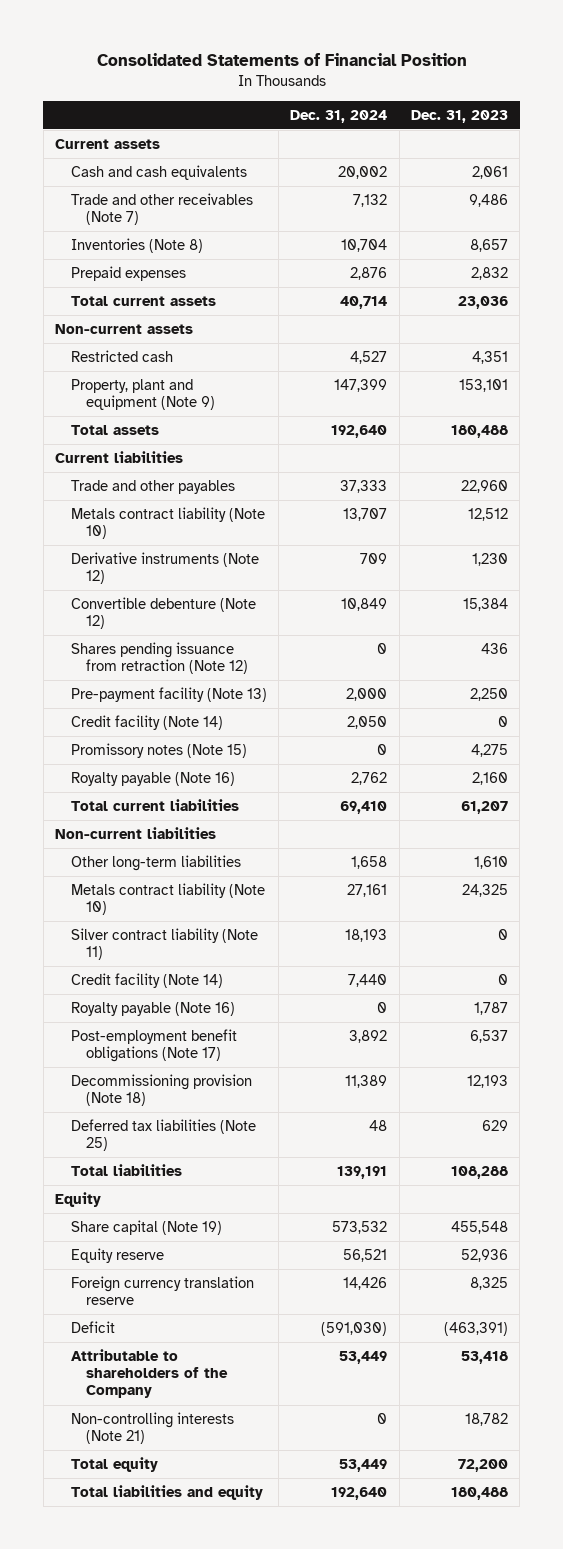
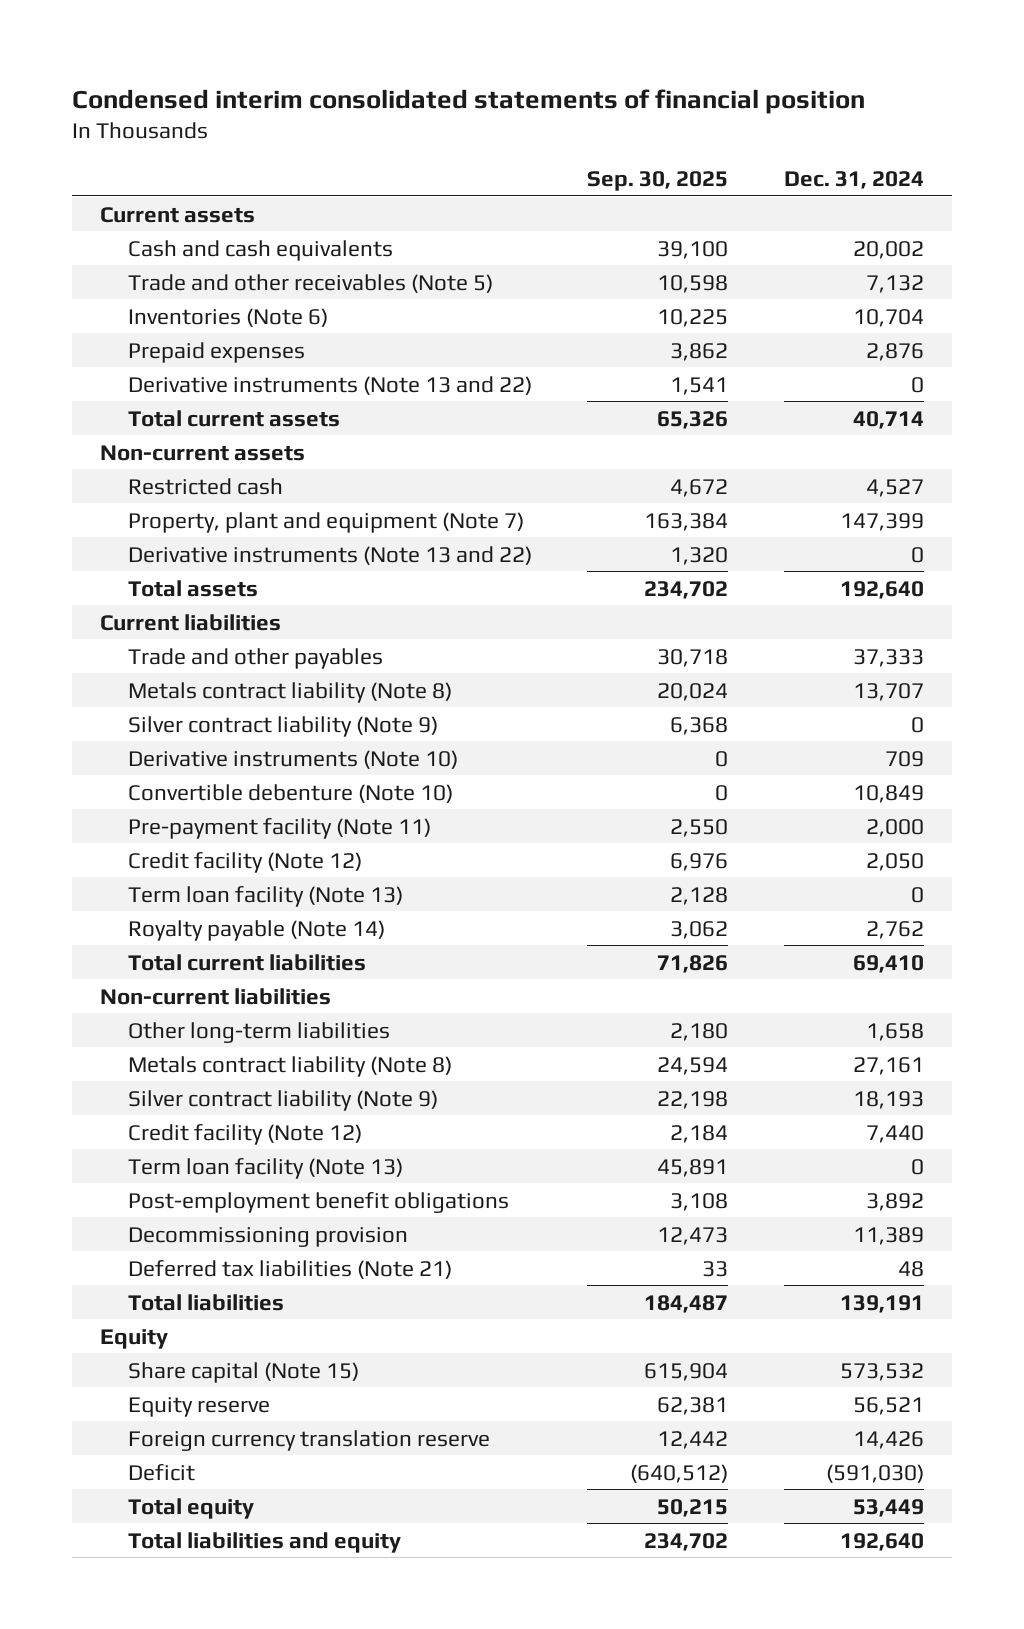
- Consolidated Statements of Financial Position
+ Condensed interim consolidated statements of financial position
- | Dec. 31, 2024 | Dec. 31, 2023
+ | Sep. 30, 2025 | Dec. 31, 2024
- Trade and other receivables (Note 7) | 7,132 | 9,486
- Inventories (Note 8) | 10,704 | 8,657
+ Trade and other receivables (Note 5) | 10,598 | 7,132
+ Inventories (Note 6) | 10,225 | 10,704
+ Derivative instruments (Note 13 and 22) | 1,541 | 0
- Property, plant and equipment (Note 9) | 147,399 | 153,101
+ Property, plant and equipment (Note 7) | 163,384 | 147,399
+ Derivative instruments (Note 13 and 22) | 1,320 | 0
- Metals contract liability (Note 10) | 13,707 | 12,512
- Derivative instruments (Note 12) | 709 | 1,230
- Convertible debenture (Note 12) | 10,849 | 15,384
- Shares pending issuance from retraction (Note 12) | 0 | 436
- Pre-payment facility (Note 13) | 2,000 | 2,250
- Credit facility (Note 14) | 2,050 | 0
- Promissory notes (Note 15) | 0 | 4,275
- Royalty payable (Note 16) | 2,762 | 2,160
+ Metals contract liability (Note 8) | 20,024 | 13,707
+ Silver contract liability (Note 9) | 6,368 | 0
+ Derivative instruments (Note 10) | 0 | 709
+ Convertible debenture (Note 10) | 0 | 10,849
+ Pre-payment facility (Note 11) | 2,550 | 2,000
+ Credit facility (Note 12) | 6,976 | 2,050
+ Term loan facility (Note 13) | 2,128 | 0
+ Royalty payable (Note 14) | 3,062 | 2,762
- Metals contract liability (Note 10) | 27,161 | 24,325
- Silver contract liability (Note 11) | 18,193 | 0
- Credit facility (Note 14) | 7,440 | 0
- Royalty payable (Note 16) | 0 | 1,787
- Post-employment benefit obligations (Note 17) | 3,892 | 6,537
- Decommissioning provision (Note 18) | 11,389 | 12,193
- Deferred tax liabilities (Note 25) | 48 | 629
+ Metals contract liability (Note 8) | 24,594 | 27,161
+ Silver contract liability (Note 9) | 22,198 | 18,193
+ Credit facility (Note 12) | 2,184 | 7,440
+ Term loan facility (Note 13) | 45,891 | 0
+ Post-employment benefit obligations | 3,108 | 3,892
+ Decommissioning provision | 12,473 | 11,389
+ Deferred tax liabilities (Note 21) | 33 | 48
- Share capital (Note 19) | 573,532 | 455,548
+ Share capital (Note 15) | 615,904 | 573,532
- Attributable to shareholders of the Company | 53,449 | 53,418
- Non-controlling interests (Note 21) | 0 | 18,782

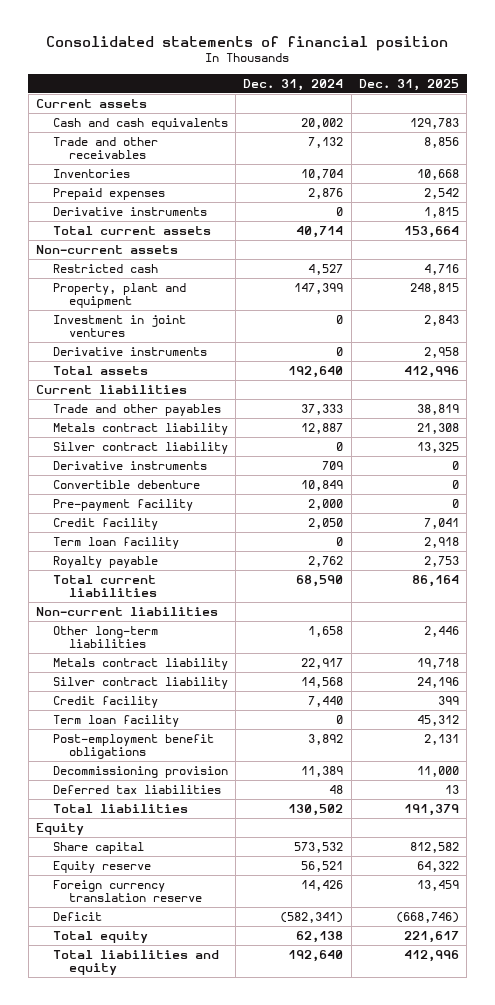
- Condensed interim consolidated statements of financial position
+ Consolidated statements of financial position
- | Sep. 30, 2025 | Dec. 31, 2024
+ | Dec. 31, 2024 | Dec. 31, 2025
- Trade and other receivables (Note 5) | 10,598 | 7,132
- Inventories (Note 6) | 10,225 | 10,704
+ Trade and other receivables | 7,132 | 8,856
+ Inventories | 10,704 | 10,668
- Derivative instruments (Note 13 and 22) | 1,541 | 0
+ Derivative instruments | 0 | 1,815
- Property, plant and equipment (Note 7) | 163,384 | 147,399
- Derivative instruments (Note 13 and 22) | 1,320 | 0
+ Property, plant and equipment | 147,399 | 248,815
+ Investment in joint ventures | 0 | 2,843
+ Derivative instruments | 0 | 2,958
- Metals contract liability (Note 8) | 20,024 | 13,707
- Silver contract liability (Note 9) | 6,368 | 0
- Derivative instruments (Note 10) | 0 | 709
- Convertible debenture (Note 10) | 0 | 10,849
- Pre-payment facility (Note 11) | 2,550 | 2,000
- Credit facility (Note 12) | 6,976 | 2,050
- Term loan facility (Note 13) | 2,128 | 0
- Royalty payable (Note 14) | 3,062 | 2,762
- Total current liabilities | 71,826 | 69,410
+ Metals contract liability | 12,887 | 21,308
+ Silver contract liability | 0 | 13,325
+ Derivative instruments | 709 | 0
+ Convertible debenture | 10,849 | 0
+ Pre-payment facility | 2,000 | 0
+ Credit facility | 2,050 | 7,041
+ Term loan facility | 0 | 2,918
+ Royalty payable | 2,762 | 2,753
+ Total current liabilities | 68,590 | 86,164
- Metals contract liability (Note 8) | 24,594 | 27,161
- Silver contract liability (Note 9) | 22,198 | 18,193
- Credit facility (Note 12) | 2,184 | 7,440
- Term loan facility (Note 13) | 45,891 | 0
+ Metals contract liability | 22,917 | 19,718
+ Silver contract liability | 14,568 | 24,196
+ Credit facility | 7,440 | 399
+ Term loan facility | 0 | 45,312
- Deferred tax liabilities (Note 21) | 33 | 48
- Total liabilities | 184,487 | 139,191
+ Deferred tax liabilities | 48 | 13
+ Total liabilities | 130,502 | 191,379
- Share capital (Note 15) | 615,904 | 573,532
+ Share capital | 573,532 | 812,582
- Deficit | (640,512) | (591,030)
- Total equity | 50,215 | 53,449
+ Deficit | (582,341) | (668,746)
+ Total equity | 62,138 | 221,617

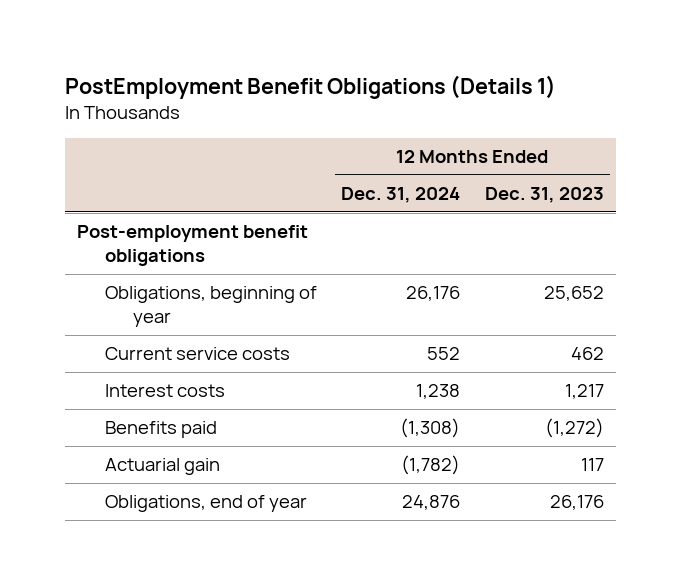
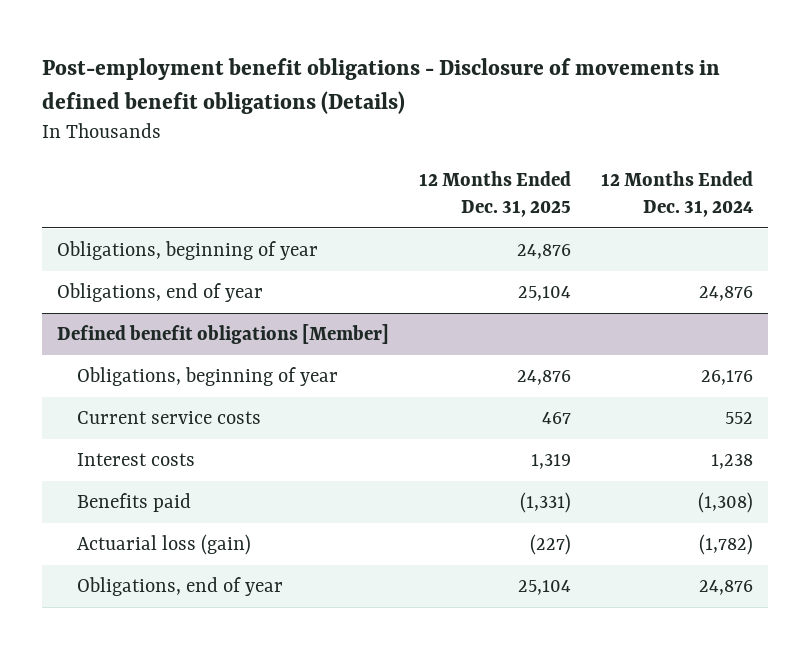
- PostEmployment Benefit Obligations (Details 1)
+ Post-employment benefit obligations - Disclosure of movements in defined benefit obligations (Details)
- | 12 Months Ended Dec. 31, 2024 | 12 Months Ended Dec. 31, 2023
+ | 12 Months Ended Dec. 31, 2025 | 12 Months Ended Dec. 31, 2024
- Post-employment benefit obligations
+ Obligations, beginning of year | 24,876 |
+ Obligations, end of year | 25,104 | 24,876
+ Defined benefit obligations [Member]
- Actuarial gain | (1,782) | 117
+ Actuarial loss (gain) | (227) | (1,782)

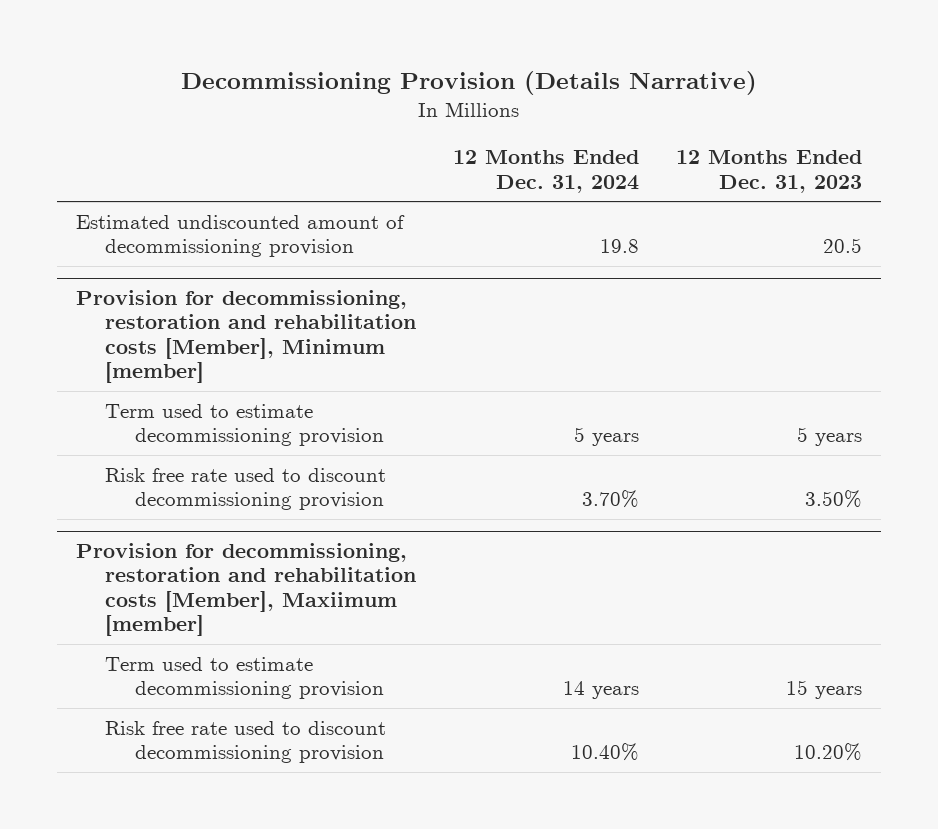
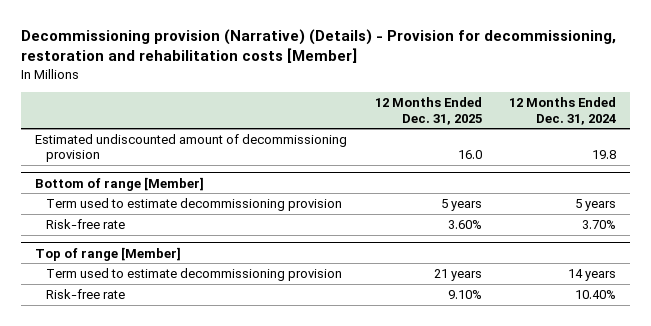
- Decommissioning Provision (Details Narrative)
+ Decommissioning provision (Narrative) (Details) - Provision for decommissioning, restoration and rehabilitation costs [Member]
- | 12 Months Ended Dec. 31, 2024 | 12 Months Ended Dec. 31, 2023
+ | 12 Months Ended Dec. 31, 2025 | 12 Months Ended Dec. 31, 2024
- Provision for decommissioning, restoration and rehabilitation costs [Member], Minimum [member]
+ Bottom of range [Member]
- Risk free rate used to discount decommissioning provision | 3.70% | 3.50%
- Provision for decommissioning, restoration and rehabilitation costs [Member], Maxiimum [member]
+ Risk-free rate | 3.60% | 3.70%
+ Top of range [Member]
- Risk free rate used to discount decommissioning provision | 10.40% | 10.20%
+ Risk-free rate | 9.10% | 10.40%

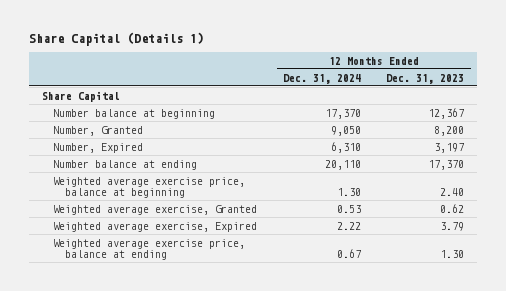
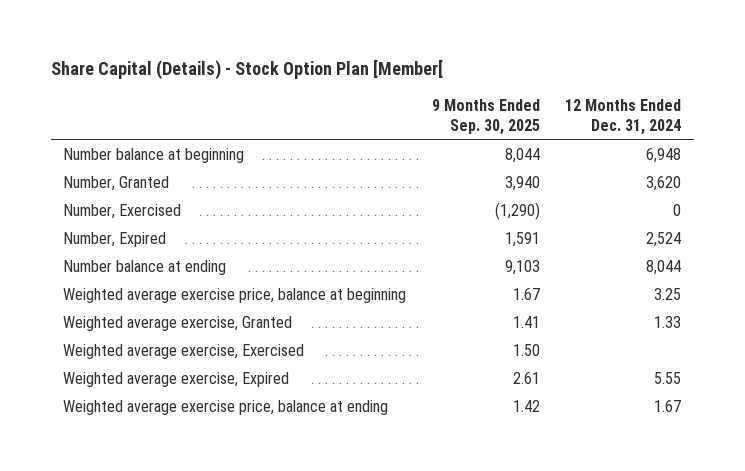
- Share Capital (Details 1)
+ Share Capital (Details) - Stock Option Plan [Member[
- | 12 Months Ended Dec. 31, 2024 | 12 Months Ended Dec. 31, 2023
+ | 9 Months Ended Sep. 30, 2025 | 12 Months Ended Dec. 31, 2024
- Share Capital
- Number balance at beginning | 17,370 | 12,367
- Number, Granted | 9,050 | 8,200
- Number, Expired | 6,310 | 3,197
- Number balance at ending | 20,110 | 17,370
- Weighted average exercise price, balance at beginning | 1.30 | 2.40
- Weighted average exercise, Granted | 0.53 | 0.62
- Weighted average exercise, Expired | 2.22 | 3.79
- Weighted average exercise price, balance at ending | 0.67 | 1.30
+ Number balance at beginning | 8,044 | 6,948
+ Number, Granted | 3,940 | 3,620
+ Number, Exercised | (1,290) | 0
+ Number, Expired | 1,591 | 2,524
+ Number balance at ending | 9,103 | 8,044
+ Weighted average exercise price, balance at beginning | 1.67 | 3.25
+ Weighted average exercise, Granted | 1.41 | 1.33
+ Weighted average exercise, Exercised | 1.50 |
+ Weighted average exercise, Expired | 2.61 | 5.55
+ Weighted average exercise price, balance at ending | 1.42 | 1.67

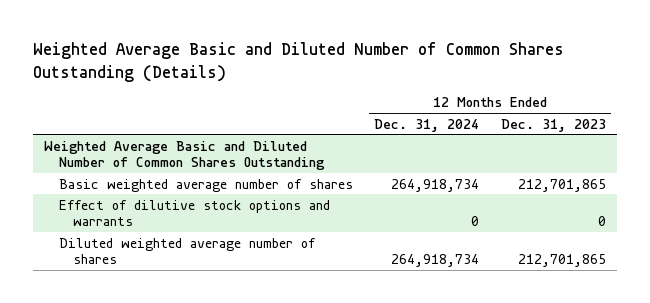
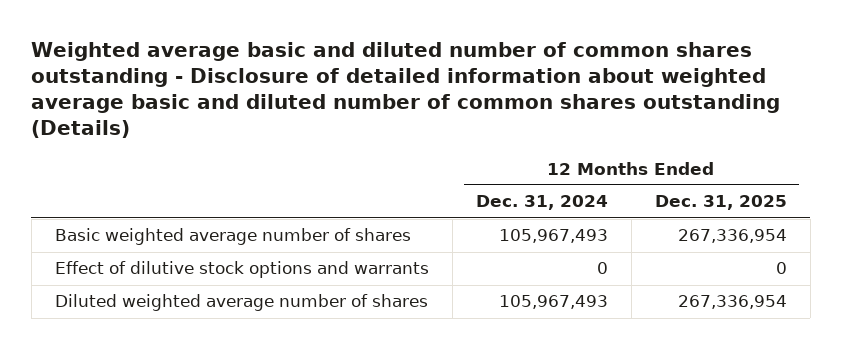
- Weighted Average Basic and Diluted Number of Common Shares Outstanding (Details)
+ Weighted average basic and diluted number of common shares outstanding - Disclosure of detailed information about weighted average basic and diluted number of common shares outstanding (Details)
- | 12 Months Ended Dec. 31, 2024 | 12 Months Ended Dec. 31, 2023
+ | 12 Months Ended Dec. 31, 2024 | 12 Months Ended Dec. 31, 2025
- Weighted Average Basic and Diluted Number of Common Shares Outstanding
- Basic weighted average number of shares | 264,918,734 | 212,701,865
+ Basic weighted average number of shares | 105,967,493 | 267,336,954
- Diluted weighted average number of shares | 264,918,734 | 212,701,865
+ Diluted weighted average number of shares | 105,967,493 | 267,336,954

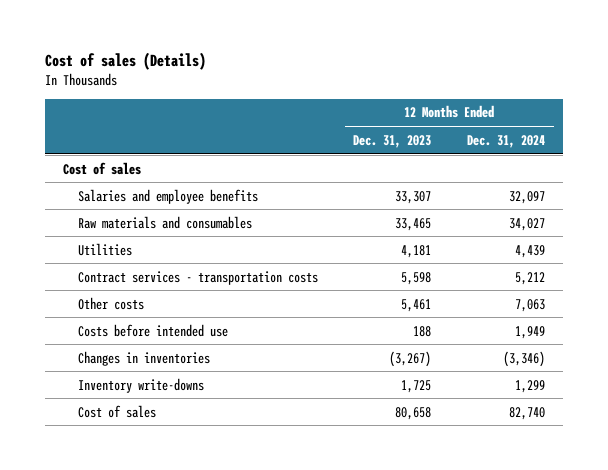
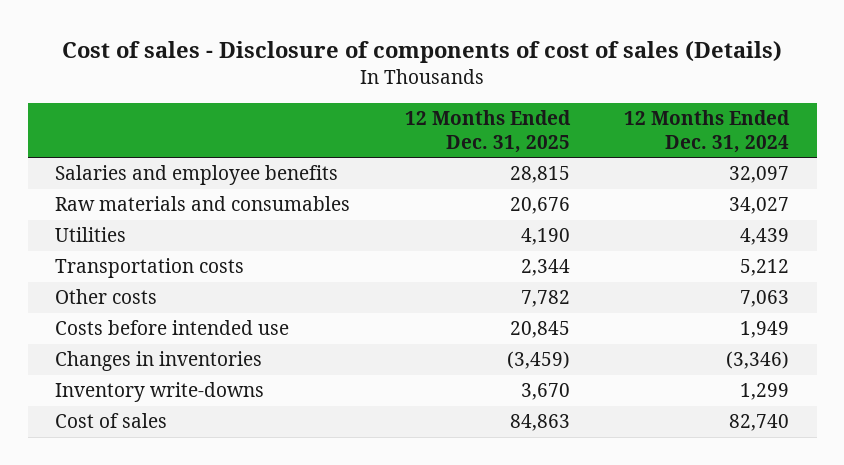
- Cost of sales (Details)
+ Cost of sales - Disclosure of components of cost of sales (Details)
- | 12 Months Ended Dec. 31, 2023 | 12 Months Ended Dec. 31, 2024
+ | 12 Months Ended Dec. 31, 2025 | 12 Months Ended Dec. 31, 2024
- Cost of sales
- Contract services - transportation costs | 5,598 | 5,212
+ Transportation costs | 2,344 | 5,212

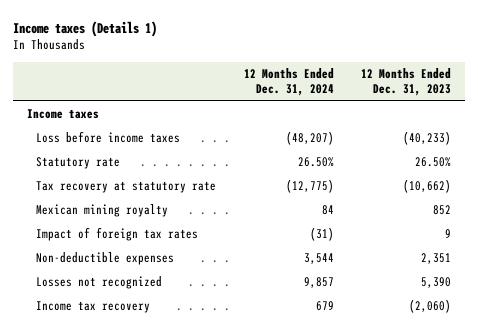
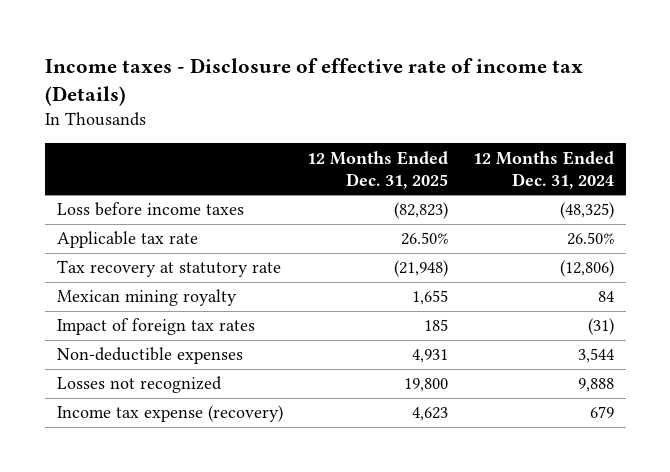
- Income taxes (Details 1)
+ Income taxes - Disclosure of effective rate of income tax (Details)
- | 12 Months Ended Dec. 31, 2024 | 12 Months Ended Dec. 31, 2023
+ | 12 Months Ended Dec. 31, 2025 | 12 Months Ended Dec. 31, 2024
- Income taxes
- Loss before income taxes | (48,207) | (40,233)
- Statutory rate | 26.50% | 26.50%
- Tax recovery at statutory rate | (12,775) | (10,662)
+ Loss before income taxes | (82,823) | (48,325)
+ Applicable tax rate | 26.50% | 26.50%
+ Tax recovery at statutory rate | (21,948) | (12,806)
- Losses not recognized | 9,857 | 5,390
- Income tax recovery | 679 | (2,060)
+ Losses not recognized | 19,800 | 9,888
+ Income tax expense (recovery) | 4,623 | 679

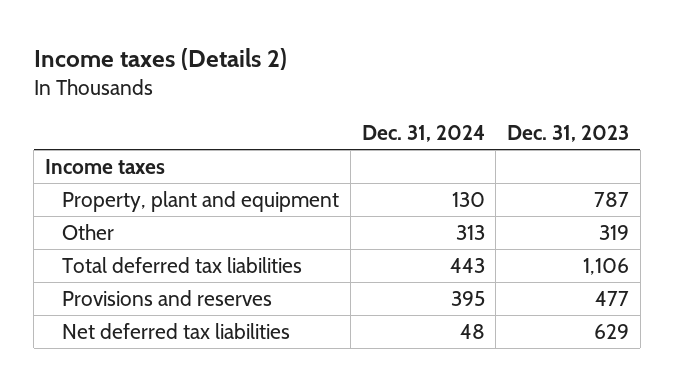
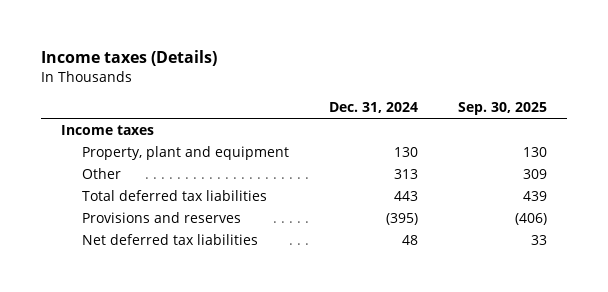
- Income taxes (Details 2)
+ Income taxes (Details)
- | Dec. 31, 2024 | Dec. 31, 2023
+ | Dec. 31, 2024 | Sep. 30, 2025
- Provisions and reserves | 395 | 477
+ Provisions and reserves | (395) | (406)

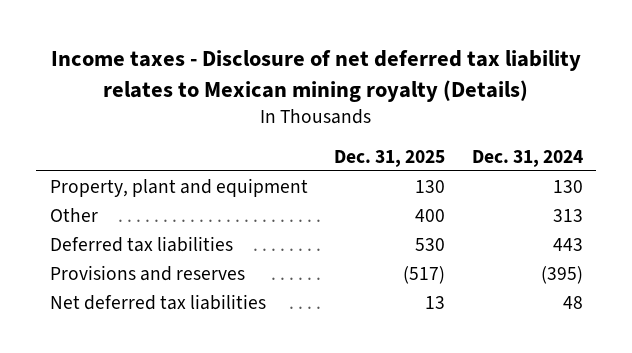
- Income taxes (Details)
+ Income taxes - Disclosure of net deferred tax liability relates to Mexican mining royalty (Details)
- | Dec. 31, 2024 | Sep. 30, 2025
+ | Dec. 31, 2025 | Dec. 31, 2024
- Income taxes
- Total deferred tax liabilities | 443 | 439
+ Deferred tax liabilities | 530 | 443

